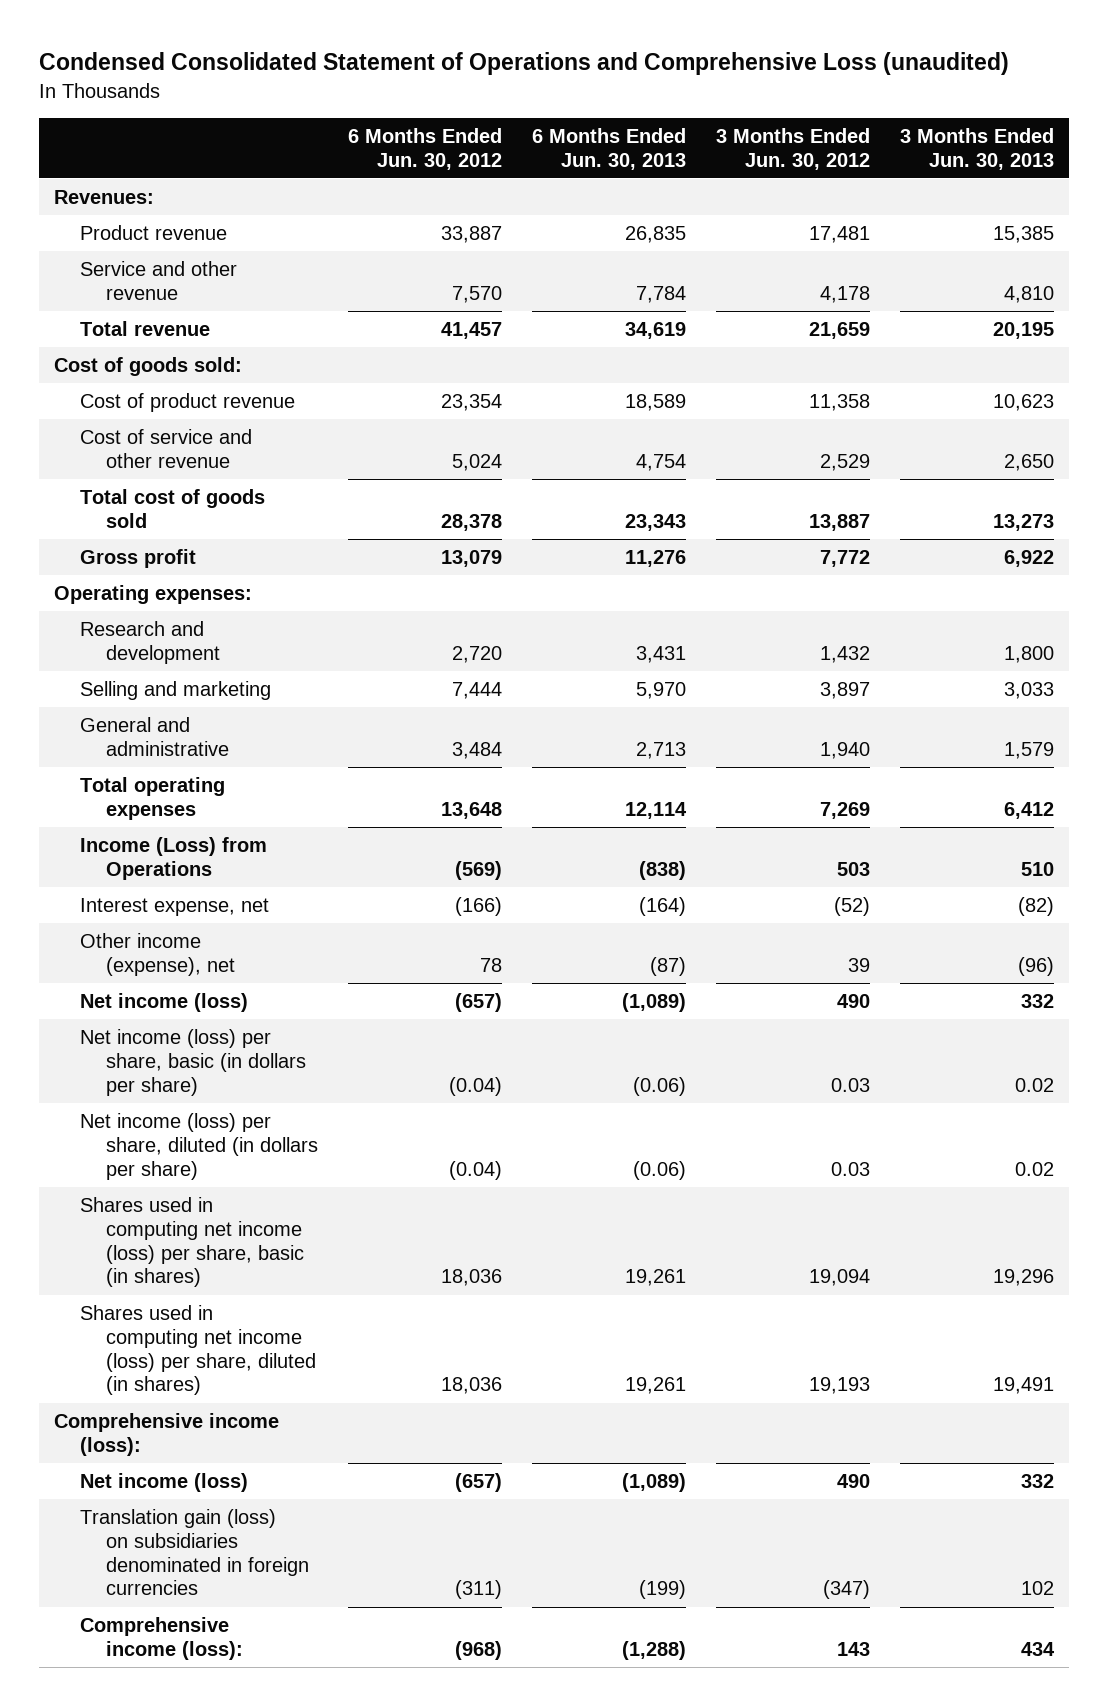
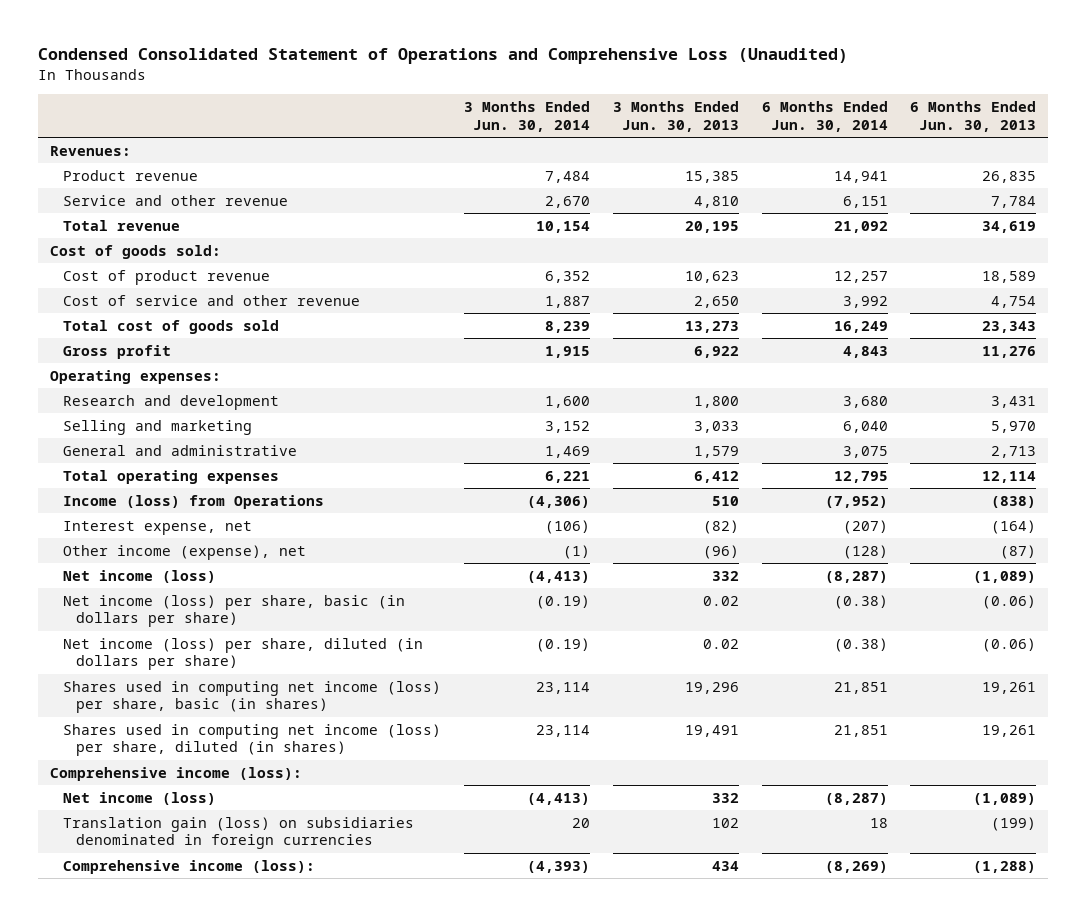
- Condensed Consolidated Statement of Operations and Comprehensive Loss (unaudited)
+ Condensed Consolidated Statement of Operations and Comprehensive Loss (Unaudited)
- | 6 Months Ended Jun. 30, 2012 | 6 Months Ended Jun. 30, 2013 | 3 Months Ended Jun. 30, 2012 | 3 Months Ended Jun. 30, 2013
+ | 3 Months Ended Jun. 30, 2014 | 3 Months Ended Jun. 30, 2013 | 6 Months Ended Jun. 30, 2014 | 6 Months Ended Jun. 30, 2013
- Income (Loss) from Operations | (569) | (838) | 503 | 510
+ Income (loss) from Operations | (4,306) | 510 | (7,952) | (838)

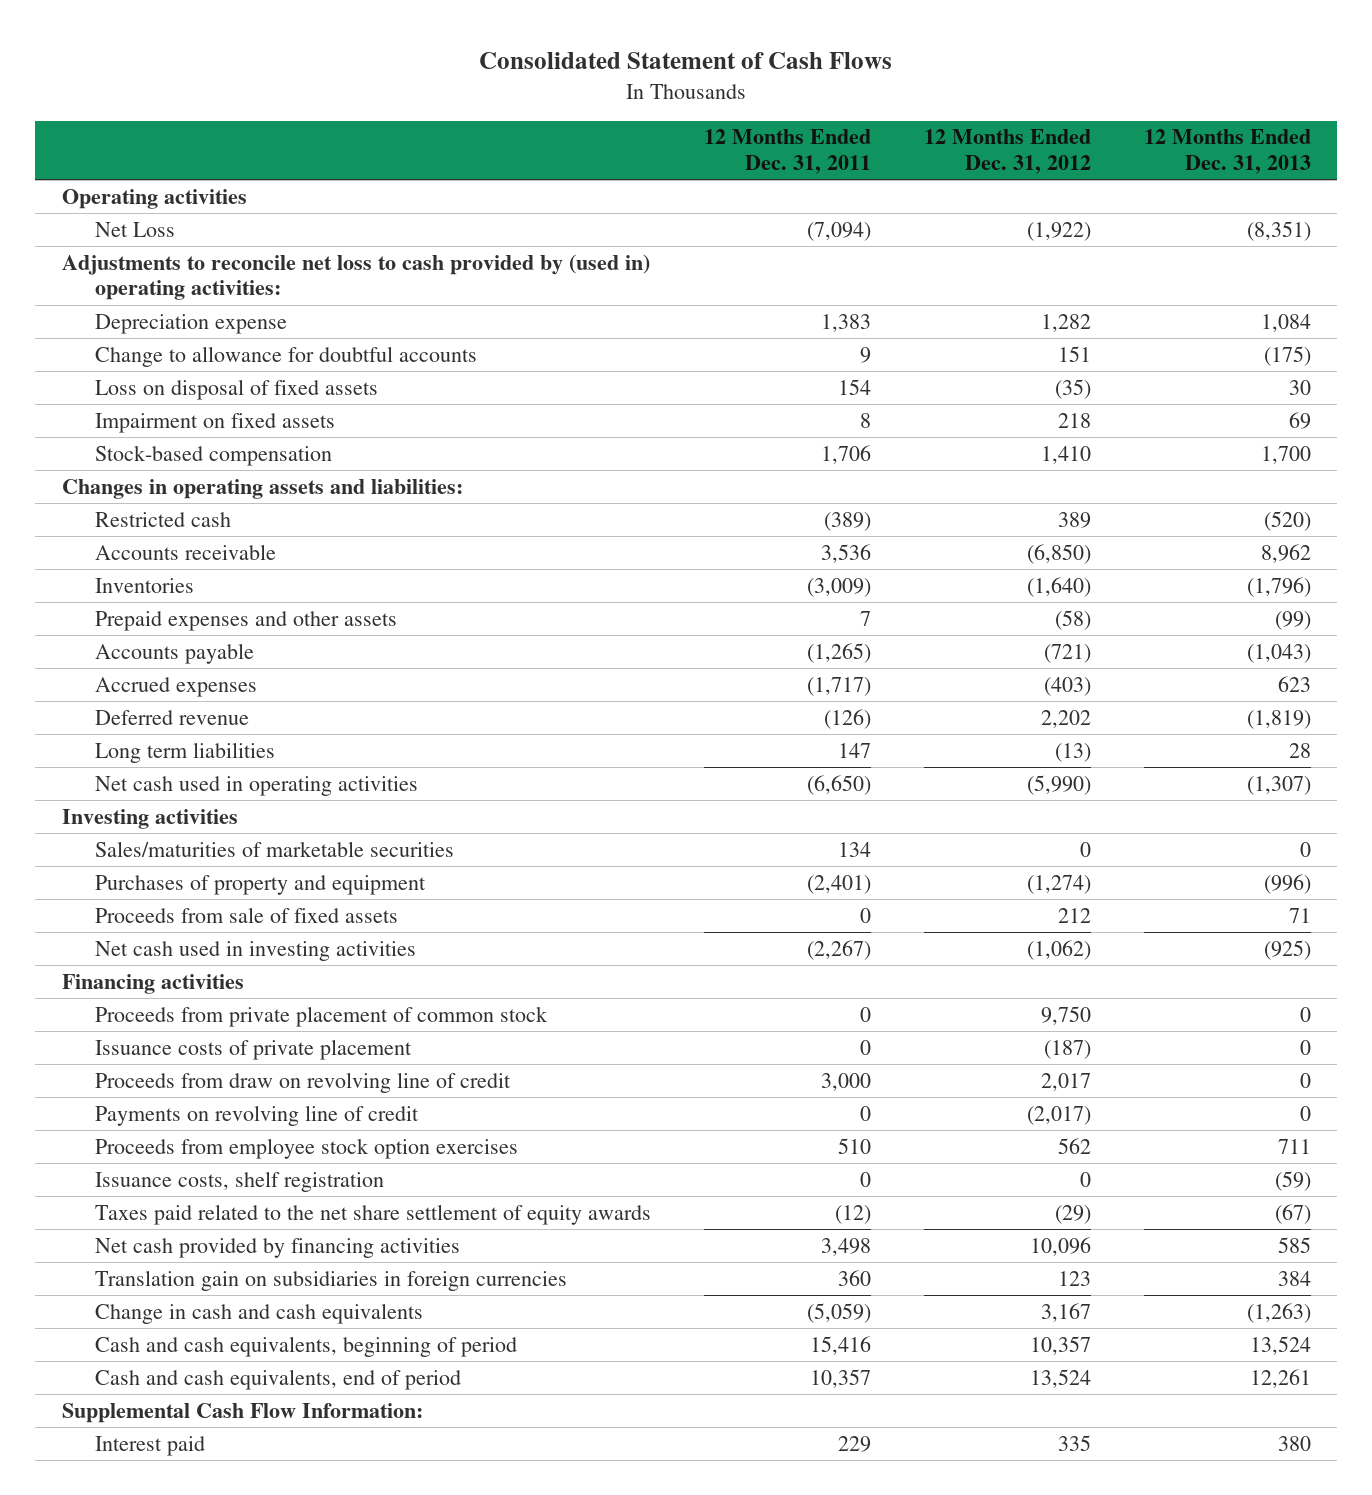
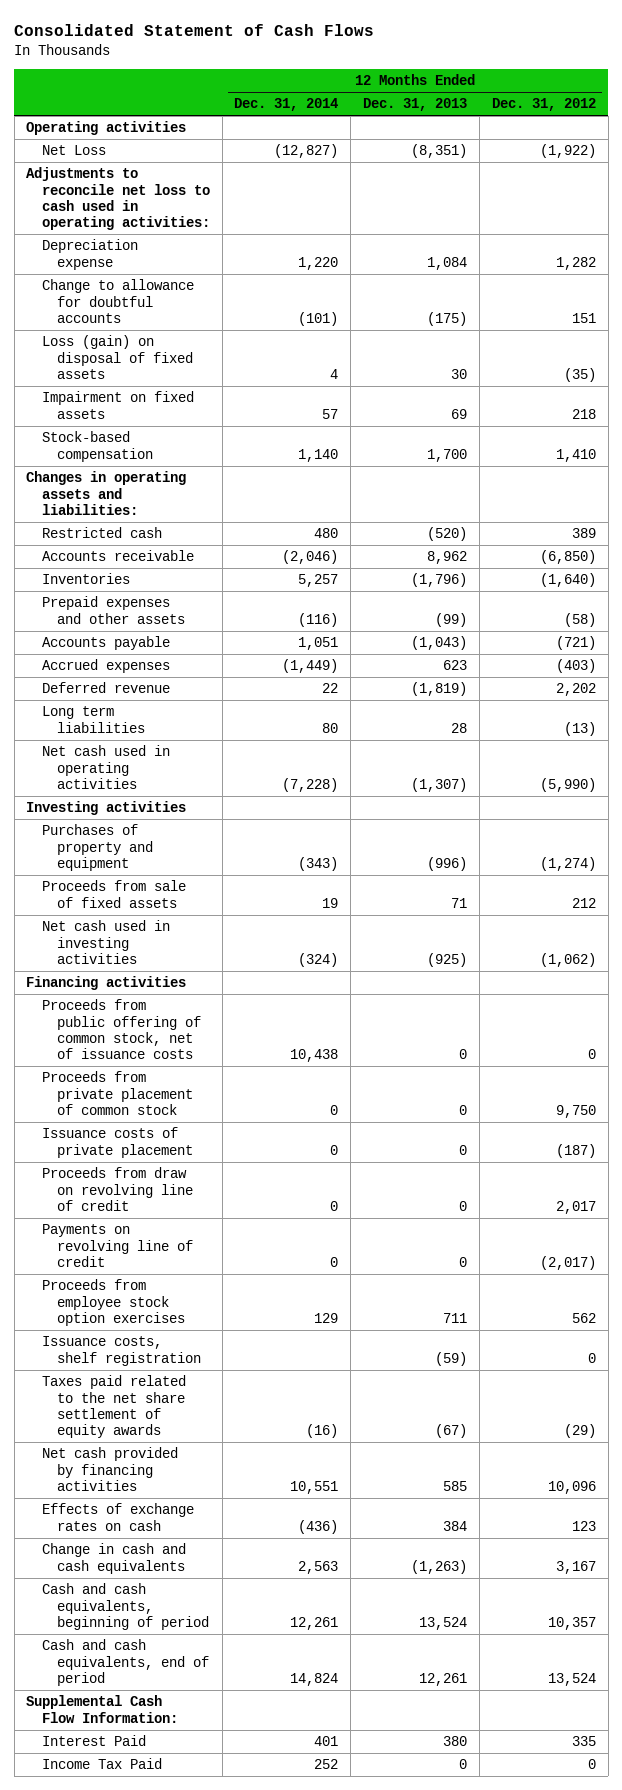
- | 12 Months Ended Dec. 31, 2011 | 12 Months Ended Dec. 31, 2012 | 12 Months Ended Dec. 31, 2013
+ | 12 Months Ended Dec. 31, 2014 | 12 Months Ended Dec. 31, 2013 | 12 Months Ended Dec. 31, 2012
- Adjustments to reconcile net loss to cash provided by (used in) operating activities:
+ Adjustments to reconcile net loss to cash used in operating activities:
- Loss on disposal of fixed assets | 154 | (35) | 30
+ Loss (gain) on disposal of fixed assets | 4 | 30 | (35)
- Sales/maturities of marketable securities | 134 | 0 | 0
+ Proceeds from public offering of common stock, net of issuance costs | 10,438 | 0 | 0
- Translation gain on subsidiaries in foreign currencies | 360 | 123 | 384
+ Effects of exchange rates on cash | (436) | 384 | 123
- Interest paid | 229 | 335 | 380
+ Interest Paid | 401 | 380 | 335
+ Income Tax Paid | 252 | 0 | 0

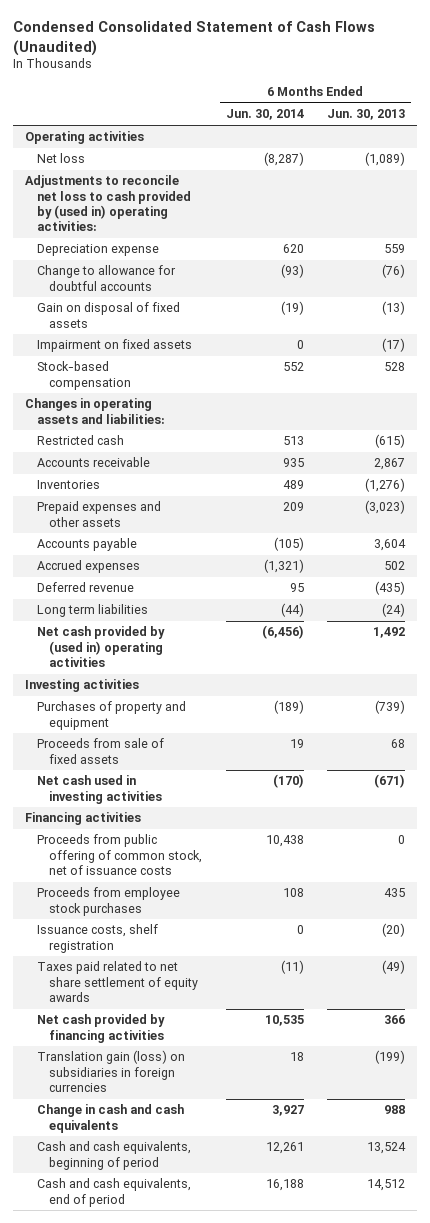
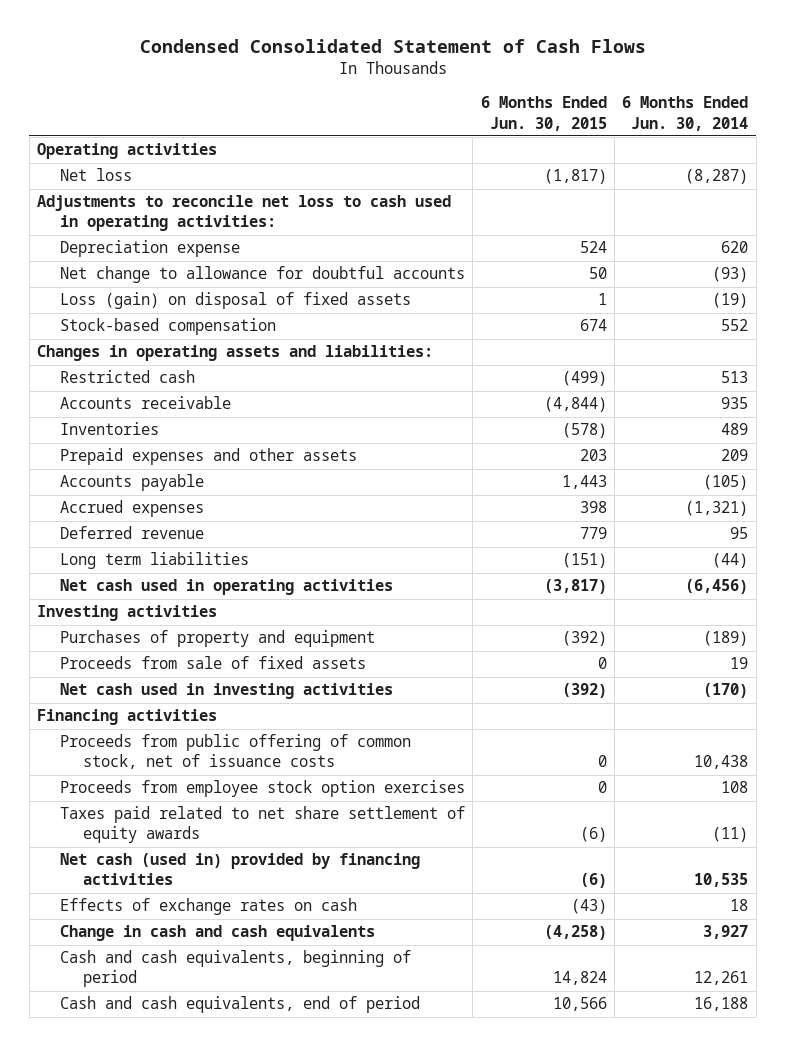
- Condensed Consolidated Statement of Cash Flows (Unaudited)
+ Condensed Consolidated Statement of Cash Flows
- | 6 Months Ended Jun. 30, 2014 | 6 Months Ended Jun. 30, 2013
+ | 6 Months Ended Jun. 30, 2015 | 6 Months Ended Jun. 30, 2014
- Adjustments to reconcile net loss to cash provided by (used in) operating activities:
+ Adjustments to reconcile net loss to cash used in operating activities:
- Change to allowance for doubtful accounts | (93) | (76)
- Gain on disposal of fixed assets | (19) | (13)
- Impairment on fixed assets | 0 | (17)
+ Net change to allowance for doubtful accounts | 50 | (93)
+ Loss (gain) on disposal of fixed assets | 1 | (19)
- Net cash provided by (used in) operating activities | (6,456) | 1,492
+ Net cash used in operating activities | (3,817) | (6,456)
- Proceeds from employee stock purchases | 108 | 435
- Issuance costs, shelf registration | 0 | (20)
+ Proceeds from employee stock option exercises | 0 | 108
- Net cash provided by financing activities | 10,535 | 366
- Translation gain (loss) on subsidiaries in foreign currencies | 18 | (199)
+ Net cash (used in) provided by financing activities | (6) | 10,535
+ Effects of exchange rates on cash | (43) | 18

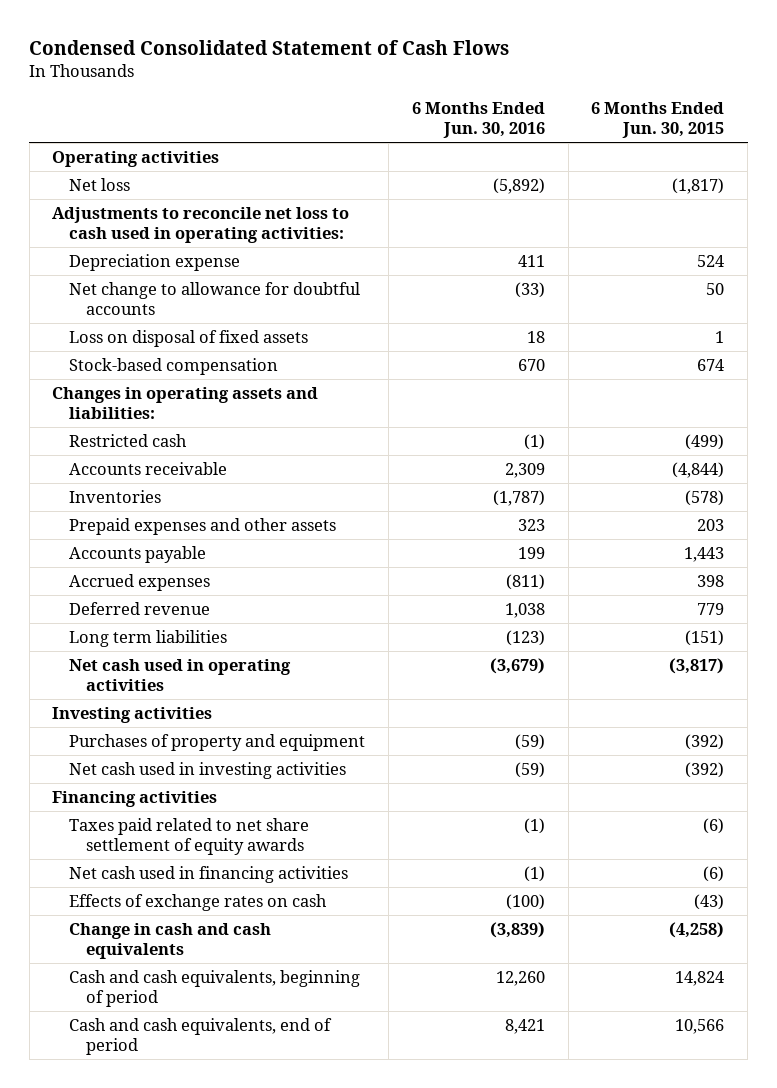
- | 6 Months Ended Jun. 30, 2015 | 6 Months Ended Jun. 30, 2014
+ | 6 Months Ended Jun. 30, 2016 | 6 Months Ended Jun. 30, 2015
- Loss (gain) on disposal of fixed assets | 1 | (19)
+ Loss on disposal of fixed assets | 18 | 1
- Proceeds from sale of fixed assets | 0 | 19
- Proceeds from public offering of common stock, net of issuance costs | 0 | 10,438
- Proceeds from employee stock option exercises | 0 | 108
- Net cash (used in) provided by financing activities | (6) | 10,535
+ Net cash used in financing activities | (1) | (6)

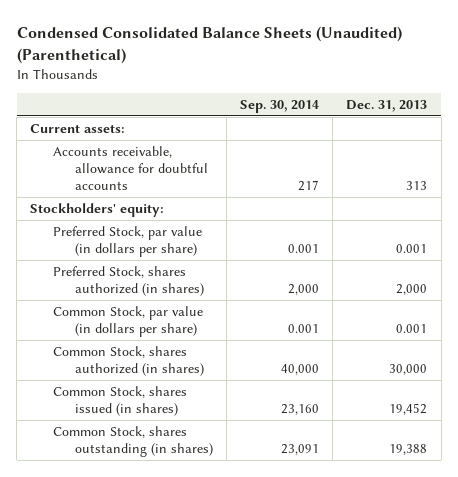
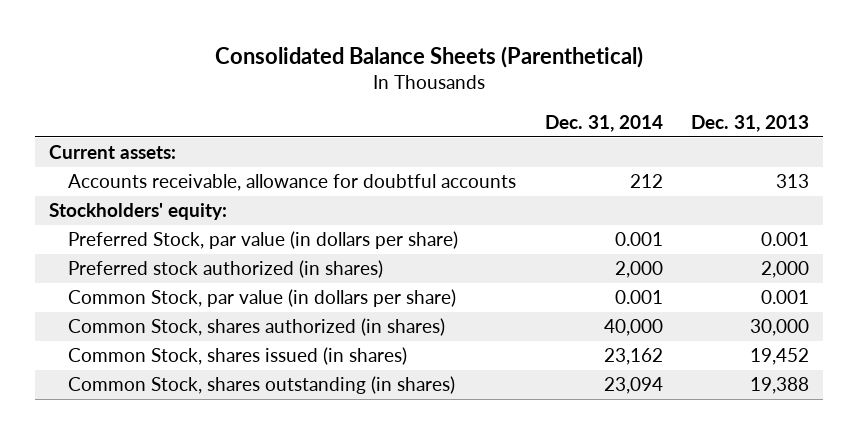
- Condensed Consolidated Balance Sheets (Unaudited) (Parenthetical)
+ Consolidated Balance Sheets (Parenthetical)
- | Sep. 30, 2014 | Dec. 31, 2013
+ | Dec. 31, 2014 | Dec. 31, 2013
- Preferred Stock, shares authorized (in shares) | 2,000 | 2,000
+ Preferred stock authorized (in shares) | 2,000 | 2,000

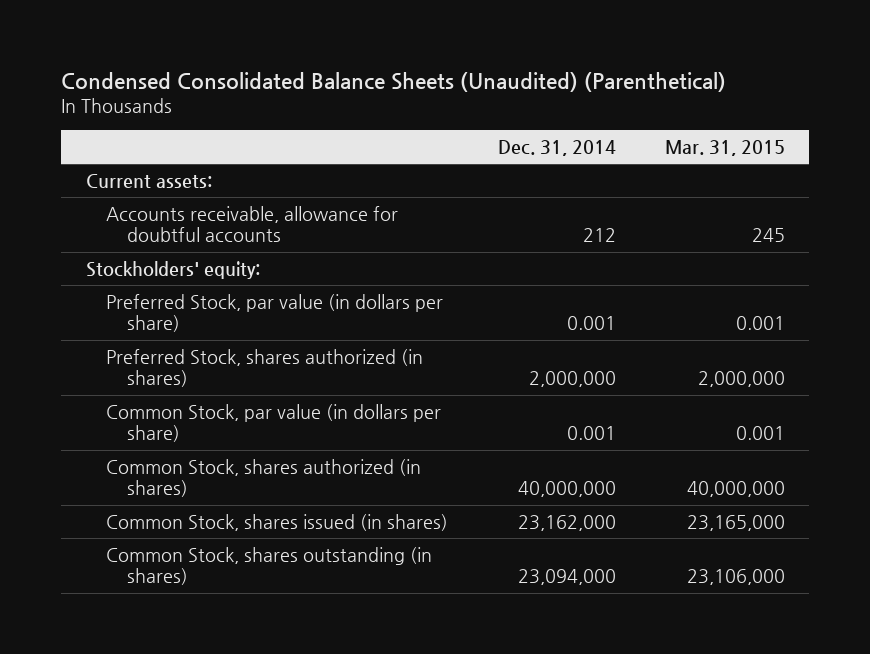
- Consolidated Balance Sheets (Parenthetical)
+ Condensed Consolidated Balance Sheets (Unaudited) (Parenthetical)
- | Dec. 31, 2014 | Dec. 31, 2013
+ | Dec. 31, 2014 | Mar. 31, 2015
- Preferred stock authorized (in shares) | 2,000 | 2,000
+ Preferred Stock, shares authorized (in shares) | 2,000,000 | 2,000,000
- Common Stock, shares authorized (in shares) | 40,000 | 30,000
- Common Stock, shares issued (in shares) | 23,162 | 19,452
- Common Stock, shares outstanding (in shares) | 23,094 | 19,388
+ Common Stock, shares authorized (in shares) | 40,000,000 | 40,000,000
+ Common Stock, shares issued (in shares) | 23,162,000 | 23,165,000
+ Common Stock, shares outstanding (in shares) | 23,094,000 | 23,106,000

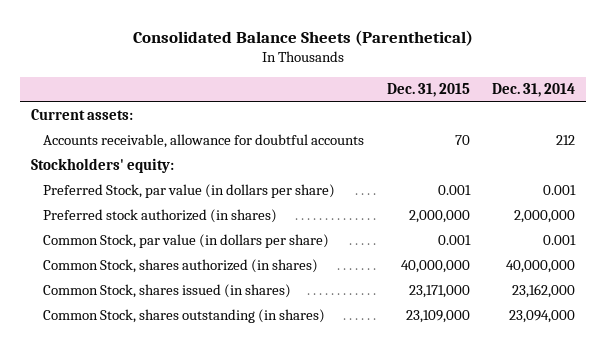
- Condensed Consolidated Balance Sheets (Unaudited) (Parenthetical)
+ Consolidated Balance Sheets (Parenthetical)
- | Dec. 31, 2014 | Mar. 31, 2015
+ | Dec. 31, 2015 | Dec. 31, 2014
- Preferred Stock, shares authorized (in shares) | 2,000,000 | 2,000,000
+ Preferred stock authorized (in shares) | 2,000,000 | 2,000,000

